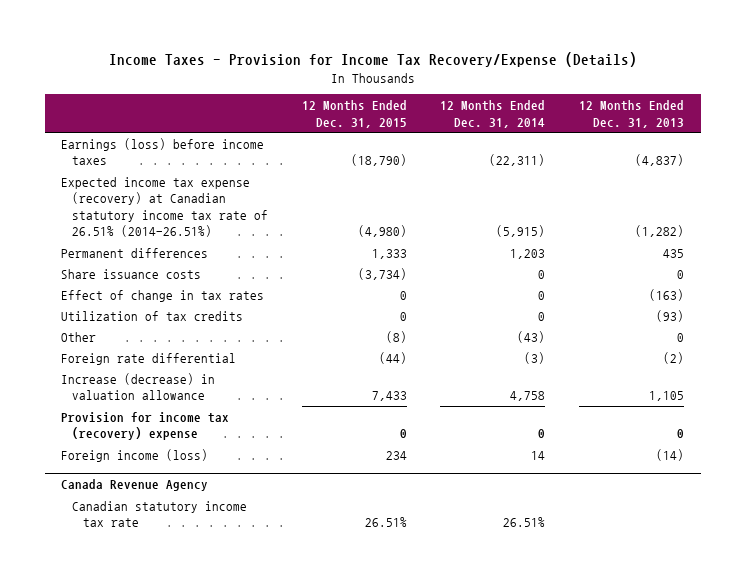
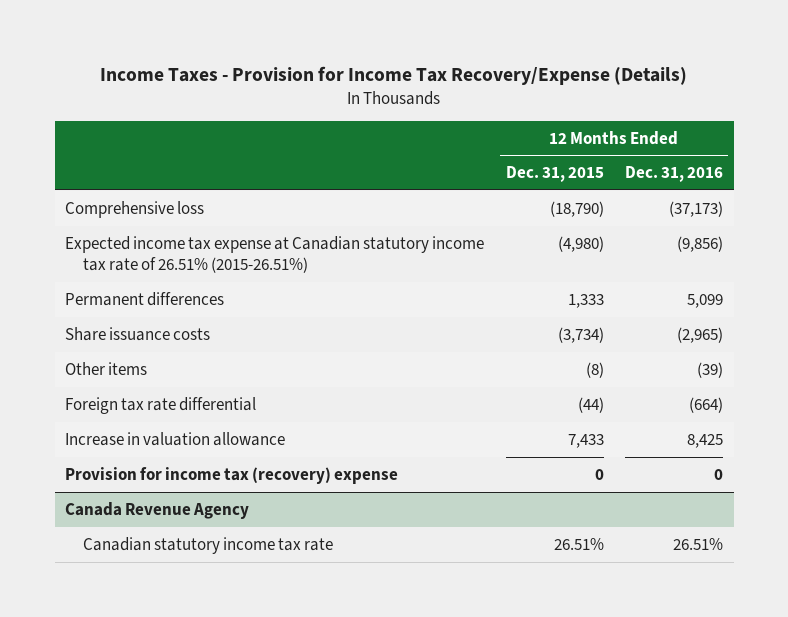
- | 12 Months Ended Dec. 31, 2015 | 12 Months Ended Dec. 31, 2014 | 12 Months Ended Dec. 31, 2013
+ | 12 Months Ended Dec. 31, 2015 | 12 Months Ended Dec. 31, 2016
- Earnings (loss) before income taxes | (18,790) | (22,311) | (4,837)
- Expected income tax expense (recovery) at Canadian statutory income tax rate of 26.51% (2014-26.51%) | (4,980) | (5,915) | (1,282)
+ Comprehensive loss | (18,790) | (37,173)
+ Expected income tax expense at Canadian statutory income tax rate of 26.51% (2015-26.51%) | (4,980) | (9,856)
- Effect of change in tax rates | 0 | 0 | (163)
- Utilization of tax credits | 0 | 0 | (93)
- Other | (8) | (43) | 0
- Foreign rate differential | (44) | (3) | (2)
- Increase (decrease) in valuation allowance | 7,433 | 4,758 | 1,105
+ Other items | (8) | (39)
+ Foreign tax rate differential | (44) | (664)
+ Increase in valuation allowance | 7,433 | 8,425
- Foreign income (loss) | 234 | 14 | (14)

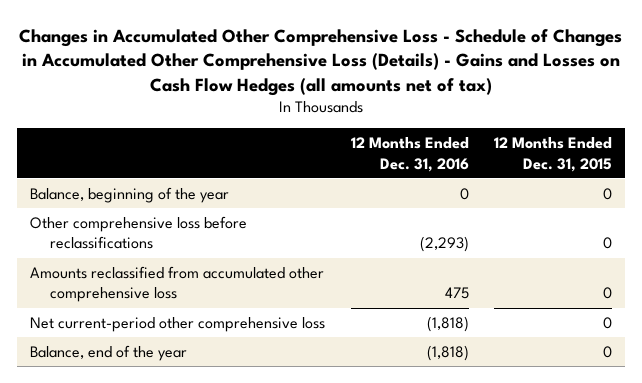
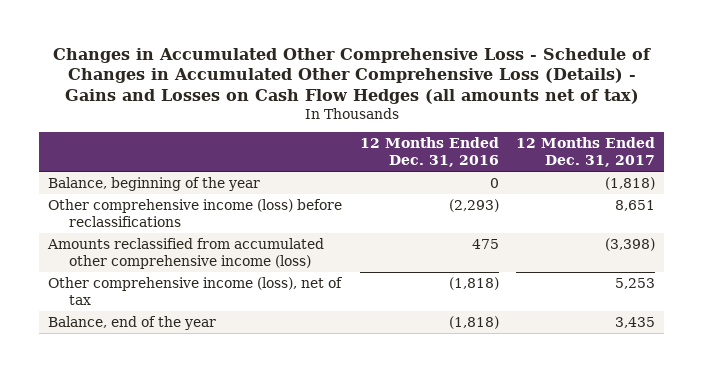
- | 12 Months Ended Dec. 31, 2016 | 12 Months Ended Dec. 31, 2015
+ | 12 Months Ended Dec. 31, 2016 | 12 Months Ended Dec. 31, 2017
- Other comprehensive loss before reclassifications | (2,293) | 0
- Amounts reclassified from accumulated other comprehensive loss | 475 | 0
- Net current-period other comprehensive loss | (1,818) | 0
+ Other comprehensive income (loss) before reclassifications | (2,293) | 8,651
+ Amounts reclassified from accumulated other comprehensive income (loss) | 475 | (3,398)
+ Other comprehensive income (loss), net of tax | (1,818) | 5,253

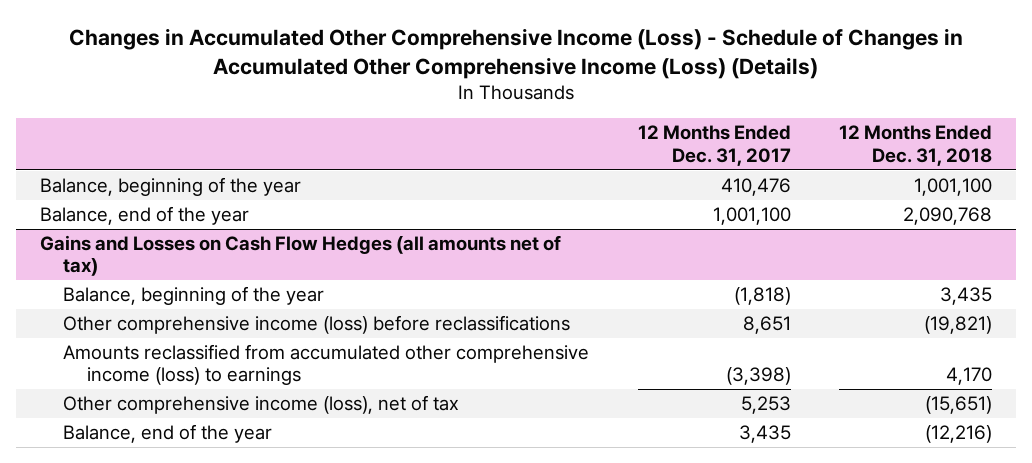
- Changes in Accumulated Other Comprehensive Loss - Schedule of Changes in Accumulated Other Comprehensive Loss (Details) - Gains and Losses on Cash Flow Hedges (all amounts net of tax)
+ Changes in Accumulated Other Comprehensive Income (Loss) - Schedule of Changes in Accumulated Other Comprehensive Income (Loss) (Details)
- | 12 Months Ended Dec. 31, 2016 | 12 Months Ended Dec. 31, 2017
+ | 12 Months Ended Dec. 31, 2017 | 12 Months Ended Dec. 31, 2018
+ Balance, beginning of the year | 410,476 | 1,001,100
+ Balance, end of the year | 1,001,100 | 2,090,768
+ Gains and Losses on Cash Flow Hedges (all amounts net of tax)
- Amounts reclassified from accumulated other comprehensive income (loss) | 475 | (3,398)
+ Amounts reclassified from accumulated other comprehensive income (loss) to earnings | (3,398) | 4,170

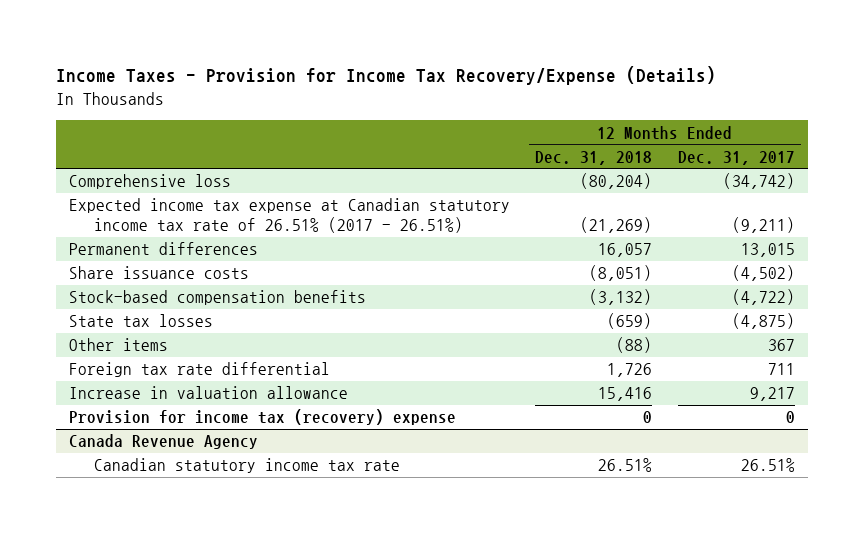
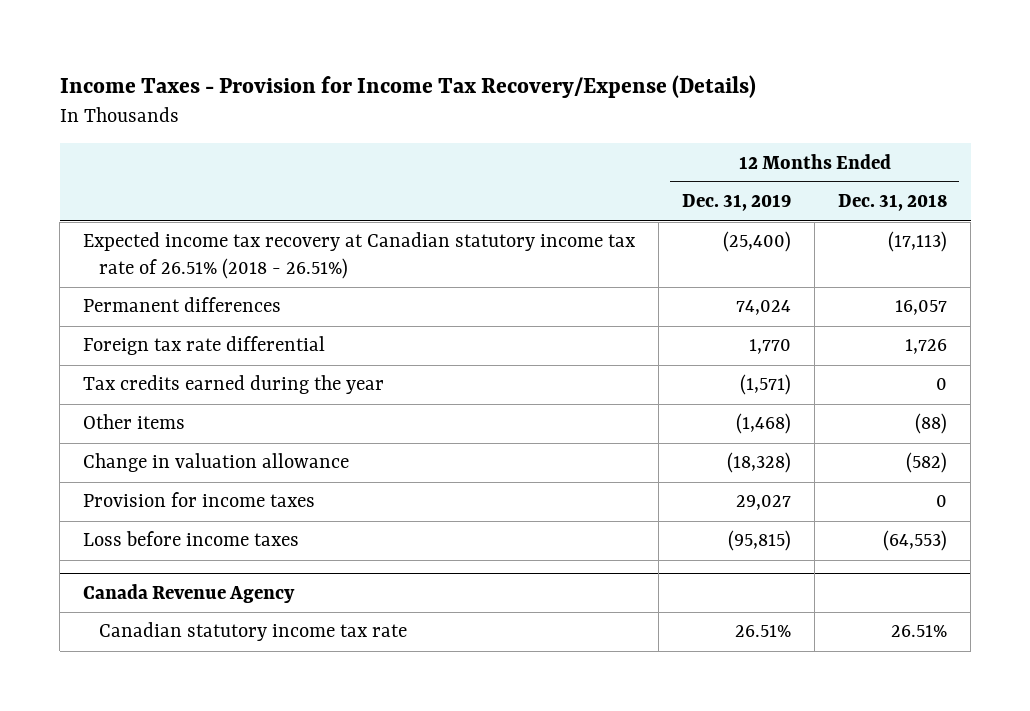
- | 12 Months Ended Dec. 31, 2018 | 12 Months Ended Dec. 31, 2017
+ | 12 Months Ended Dec. 31, 2019 | 12 Months Ended Dec. 31, 2018
- Comprehensive loss | (80,204) | (34,742)
- Expected income tax expense at Canadian statutory income tax rate of 26.51% (2017 - 26.51%) | (21,269) | (9,211)
+ Expected income tax recovery at Canadian statutory income tax rate of 26.51% (2018 - 26.51%) | (25,400) | (17,113)
- Share issuance costs | (8,051) | (4,502)
- Stock-based compensation benefits | (3,132) | (4,722)
- State tax losses | (659) | (4,875)
- Increase in valuation allowance | 15,416 | 9,217
- Provision for income tax (recovery) expense | 0 | 0
+ Tax credits earned during the year | (1,571) | 0
moved down: Other items | (1,468) | (88)
+ Change in valuation allowance | (18,328) | (582)
+ Provision for income taxes | 29,027 | 0
+ Loss before income taxes | (95,815) | (64,553)

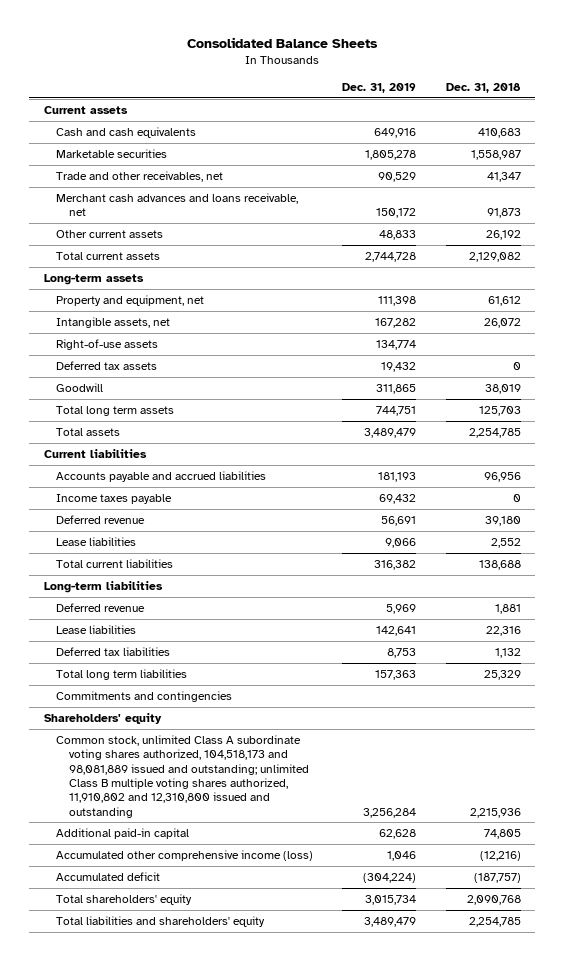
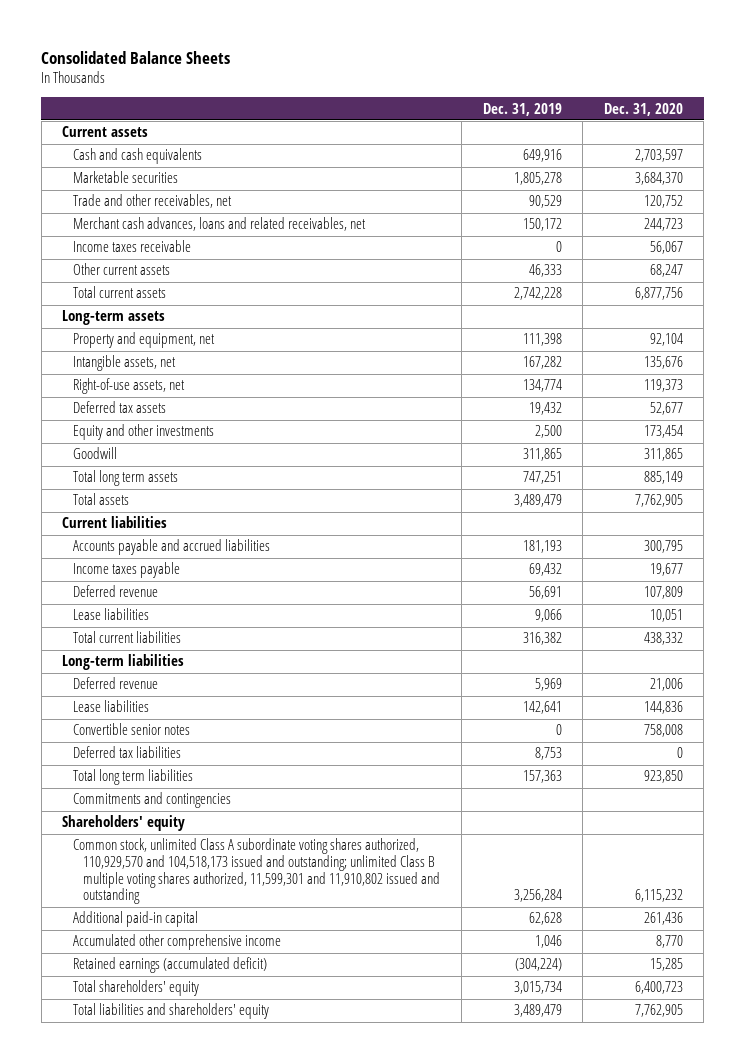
- | Dec. 31, 2019 | Dec. 31, 2018
+ | Dec. 31, 2019 | Dec. 31, 2020
- Merchant cash advances and loans receivable, net | 150,172 | 91,873
- Other current assets | 48,833 | 26,192
- Total current assets | 2,744,728 | 2,129,082
+ Merchant cash advances, loans and related receivables, net | 150,172 | 244,723
+ Income taxes receivable | 0 | 56,067
+ Other current assets | 46,333 | 68,247
+ Total current assets | 2,742,228 | 6,877,756
- Right-of-use assets | 134,774 |
+ Right-of-use assets, net | 134,774 | 119,373
+ Equity and other investments | 2,500 | 173,454
- Total long term assets | 744,751 | 125,703
+ Total long term assets | 747,251 | 885,149
+ Convertible senior notes | 0 | 758,008
- Common stock, unlimited Class A subordinate voting shares authorized, 104,518,173 and 98,081,889 issued and outstanding; unlimited Class B multiple voting shares authorized, 11,910,802 and 12,310,800 issued and outstanding | 3,256,284 | 2,215,936
+ Common stock, unlimited Class A subordinate voting shares authorized, 110,929,570 and 104,518,173 issued and outstanding; unlimited Class B multiple voting shares authorized, 11,599,301 and 11,910,802 issued and outstanding | 3,256,284 | 6,115,232
- Accumulated other comprehensive income (loss) | 1,046 | (12,216)
- Accumulated deficit | (304,224) | (187,757)
+ Accumulated other comprehensive income | 1,046 | 8,770
+ Retained earnings (accumulated deficit) | (304,224) | 15,285

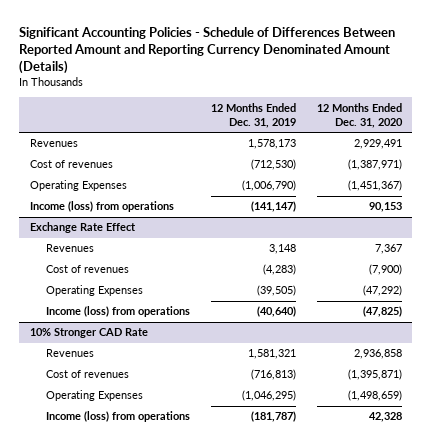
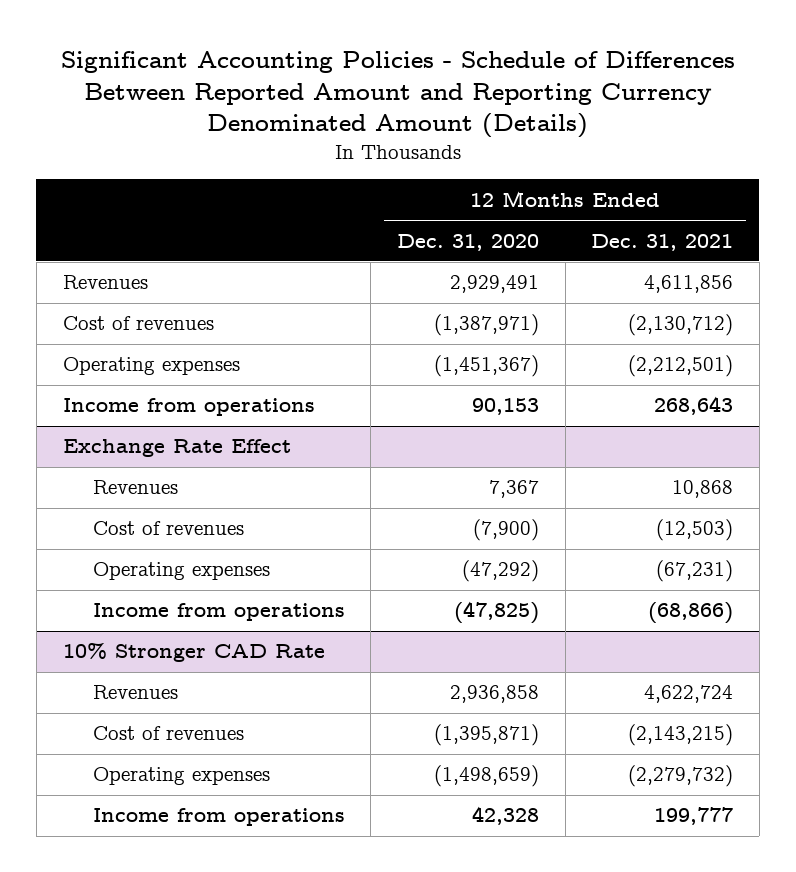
- | 12 Months Ended Dec. 31, 2019 | 12 Months Ended Dec. 31, 2020
+ | 12 Months Ended Dec. 31, 2020 | 12 Months Ended Dec. 31, 2021
- Operating Expenses | (1,006,790) | (1,451,367)
- Income (loss) from operations | (141,147) | 90,153
+ Operating expenses | (1,451,367) | (2,212,501)
+ Income from operations | 90,153 | 268,643
@ Exchange Rate Effect
- Operating Expenses | (39,505) | (47,292)
- Income (loss) from operations | (40,640) | (47,825)
+ Operating expenses | (47,292) | (67,231)
+ Income from operations | (47,825) | (68,866)
@ 10% Stronger CAD Rate
- Operating Expenses | (1,046,295) | (1,498,659)
- Income (loss) from operations | (181,787) | 42,328
+ Operating expenses | (1,498,659) | (2,279,732)
+ Income from operations | 42,328 | 199,777

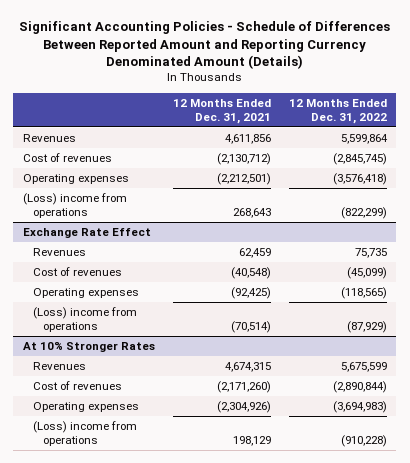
- | 12 Months Ended Dec. 31, 2020 | 12 Months Ended Dec. 31, 2021
+ | 12 Months Ended Dec. 31, 2021 | 12 Months Ended Dec. 31, 2022
- Income from operations | 90,153 | 268,643
+ (Loss) income from operations | 268,643 | (822,299)
@ Exchange Rate Effect
- Revenues | 7,367 | 10,868
- Cost of revenues | (7,900) | (12,503)
- Operating expenses | (47,292) | (67,231)
- Income from operations | (47,825) | (68,866)
- 10% Stronger CAD Rate
- Revenues | 2,936,858 | 4,622,724
- Cost of revenues | (1,395,871) | (2,143,215)
- Operating expenses | (1,498,659) | (2,279,732)
- Income from operations | 42,328 | 199,777
@ Exchange Rate Effect
+ Revenues | 62,459 | 75,735
+ Cost of revenues | (40,548) | (45,099)
+ Operating expenses | (92,425) | (118,565)
+ (Loss) income from operations | (70,514) | (87,929)
+ At 10% Stronger Rates
+ Revenues | 4,674,315 | 5,675,599
+ Cost of revenues | (2,171,260) | (2,890,844)
+ Operating expenses | (2,304,926) | (3,694,983)
+ (Loss) income from operations | 198,129 | (910,228)

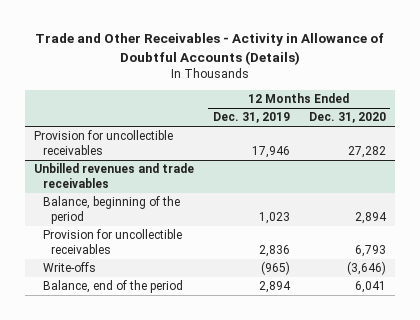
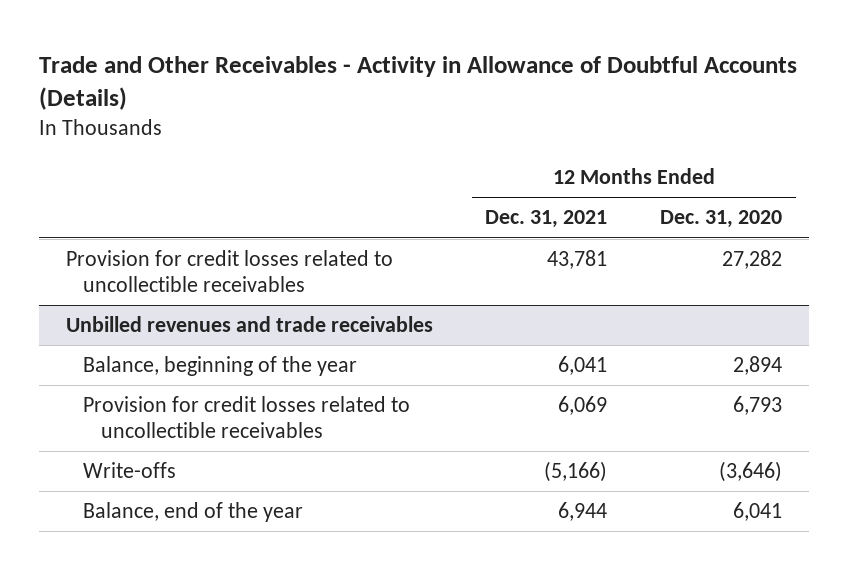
- | 12 Months Ended Dec. 31, 2019 | 12 Months Ended Dec. 31, 2020
+ | 12 Months Ended Dec. 31, 2021 | 12 Months Ended Dec. 31, 2020
- Provision for uncollectible receivables | 17,946 | 27,282
+ Provision for credit losses related to uncollectible receivables | 43,781 | 27,282
@ Unbilled revenues and trade receivables
- Balance, beginning of the period | 1,023 | 2,894
- Provision for uncollectible receivables | 2,836 | 6,793
+ Balance, beginning of the year | 6,041 | 2,894
+ Provision for credit losses related to uncollectible receivables | 6,069 | 6,793
- Balance, end of the period | 2,894 | 6,041
+ Balance, end of the year | 6,944 | 6,041

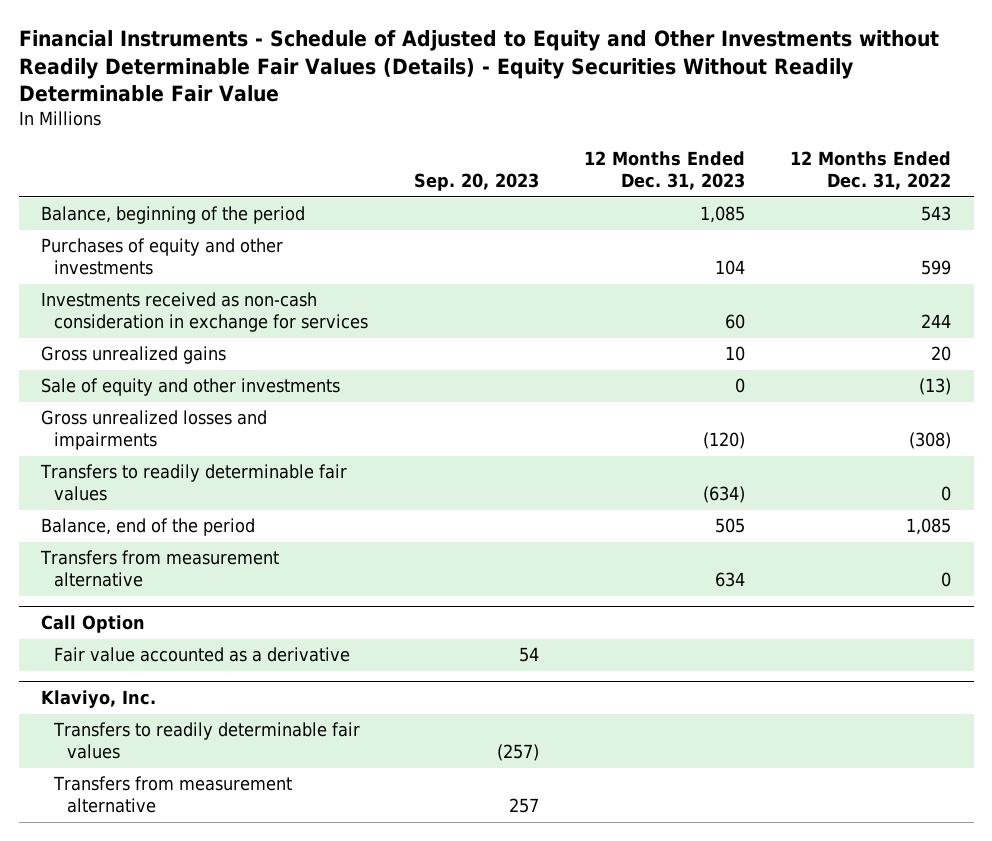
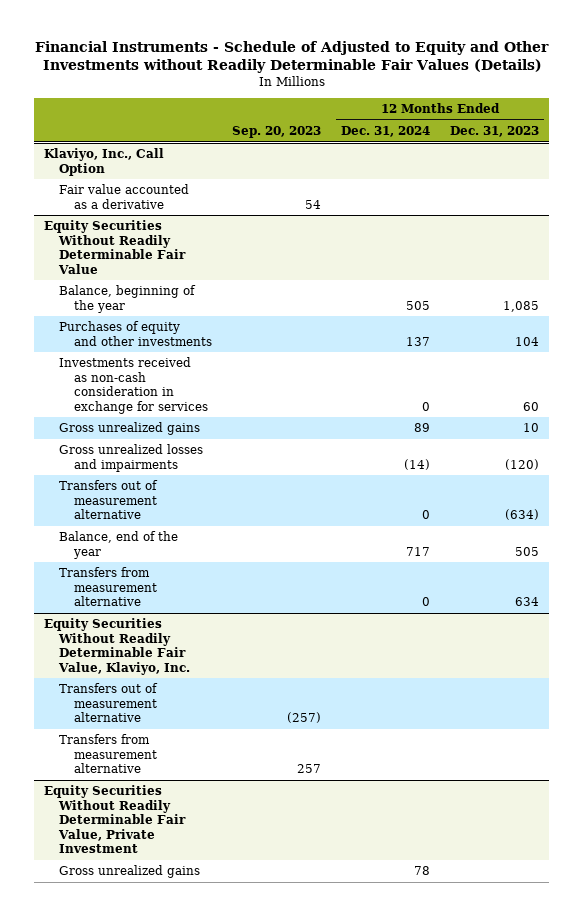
- Financial Instruments - Schedule of Adjusted to Equity and Other Investments without Readily Determinable Fair Values (Details) - Equity Securities Without Readily Determinable Fair Value
+ Financial Instruments - Schedule of Adjusted to Equity and Other Investments without Readily Determinable Fair Values (Details)
- | Sep. 20, 2023 | 12 Months Ended Dec. 31, 2023 | 12 Months Ended Dec. 31, 2022
+ | Sep. 20, 2023 | 12 Months Ended Dec. 31, 2024 | 12 Months Ended Dec. 31, 2023
- Balance, beginning of the period | | 1,085 | 543
+ Klaviyo, Inc., Call Option
+ Fair value accounted as a derivative | 54 | |
+ Equity Securities Without Readily Determinable Fair Value
+ Balance, beginning of the year | | 505 | 1,085
- Sale of equity and other investments | | 0 | (13)
- Transfers to readily determinable fair values | | (634) | 0
- Balance, end of the period | | 505 | 1,085
+ Transfers out of measurement alternative | | 0 | (634)
+ Balance, end of the year | | 717 | 505
- Call Option
- Fair value accounted as a derivative | 54 | |
- Klaviyo, Inc.
- Transfers to readily determinable fair values | (257) | |
+ Equity Securities Without Readily Determinable Fair Value, Klaviyo, Inc.
+ Transfers out of measurement alternative | (257) | |
+ Equity Securities Without Readily Determinable Fair Value, Private Investment
+ Gross unrealized gains | | 78 |

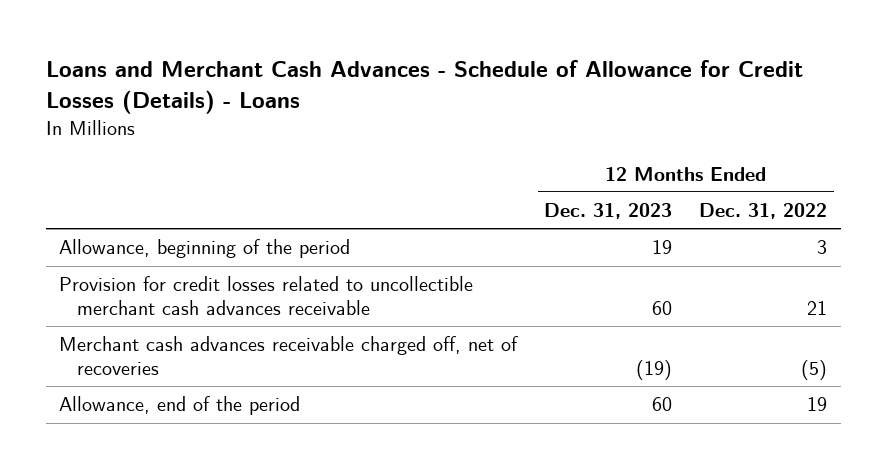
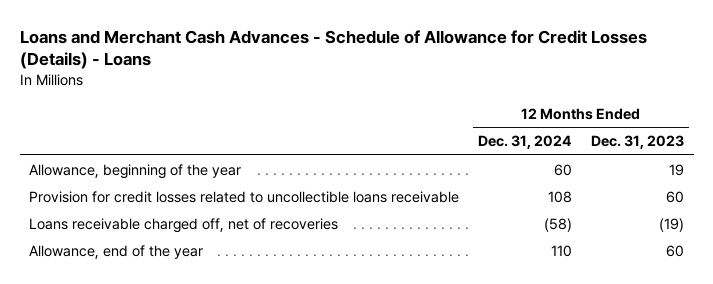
- | 12 Months Ended Dec. 31, 2023 | 12 Months Ended Dec. 31, 2022
+ | 12 Months Ended Dec. 31, 2024 | 12 Months Ended Dec. 31, 2023
- Allowance, beginning of the period | 19 | 3
- Provision for credit losses related to uncollectible merchant cash advances receivable | 60 | 21
- Merchant cash advances receivable charged off, net of recoveries | (19) | (5)
- Allowance, end of the period | 60 | 19
+ Allowance, beginning of the year | 60 | 19
+ Provision for credit losses related to uncollectible loans receivable | 108 | 60
+ Loans receivable charged off, net of recoveries | (58) | (19)
+ Allowance, end of the year | 110 | 60

